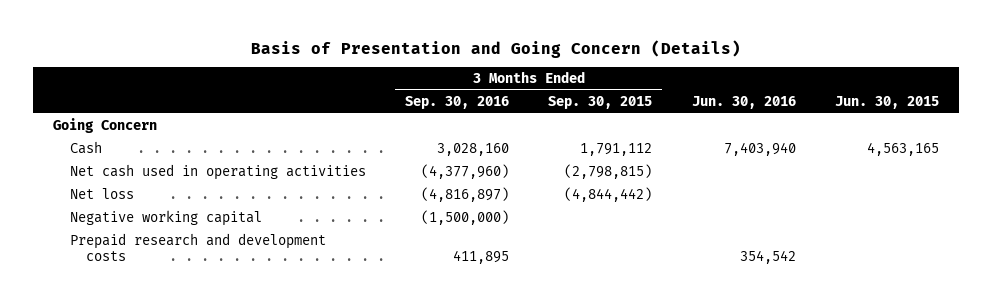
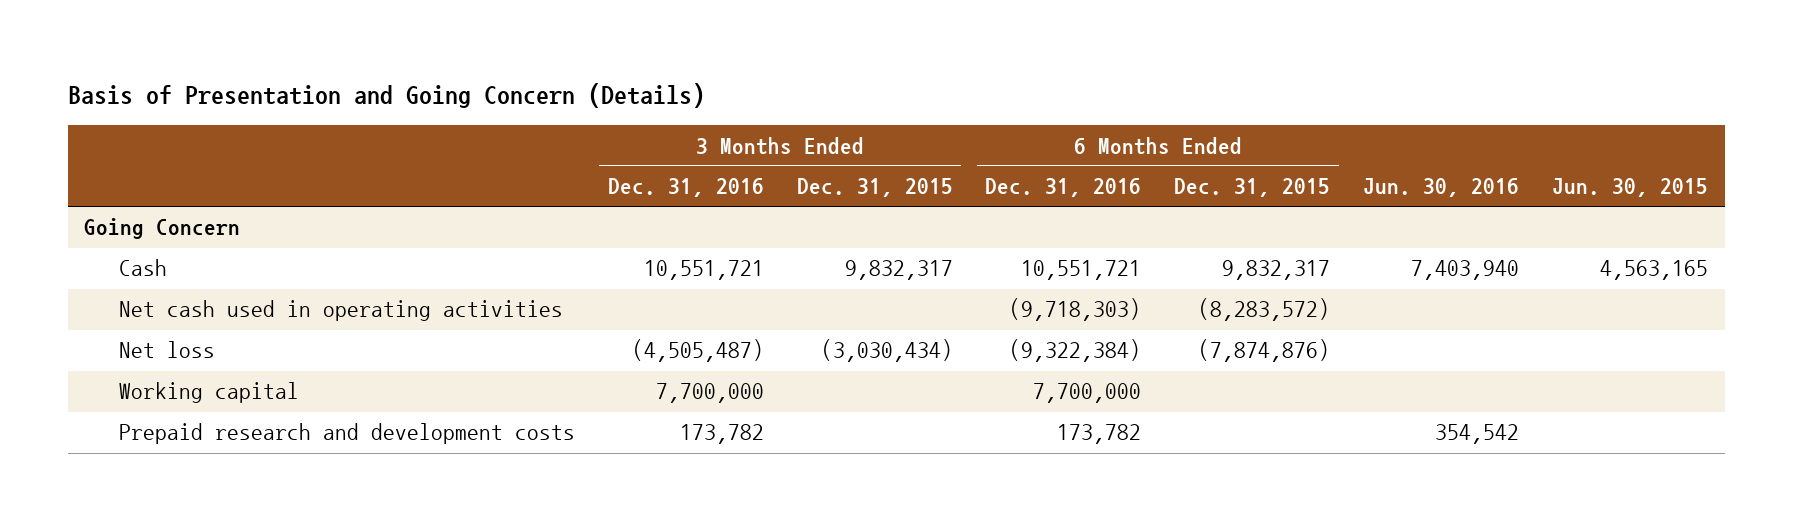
- | 3 Months Ended Sep. 30, 2016 | 3 Months Ended Sep. 30, 2015 | Jun. 30, 2016 | Jun. 30, 2015
+ | 3 Months Ended Dec. 31, 2016 | 3 Months Ended Dec. 31, 2015 | 6 Months Ended Dec. 31, 2016 | 6 Months Ended Dec. 31, 2015 | Jun. 30, 2016 | Jun. 30, 2015
- Negative working capital | (1,500,000) | | |
+ Working capital | 7,700,000 | | 7,700,000 | | |

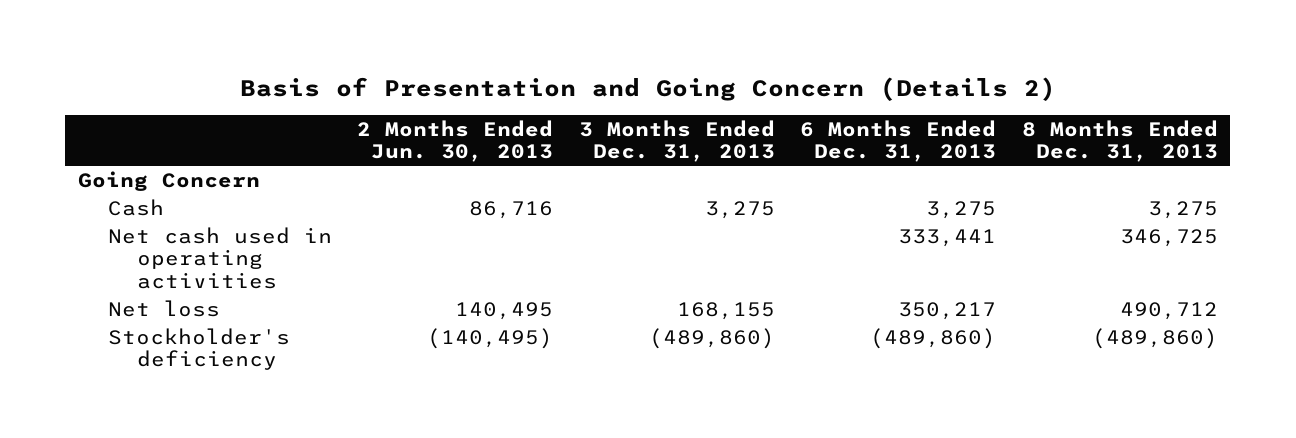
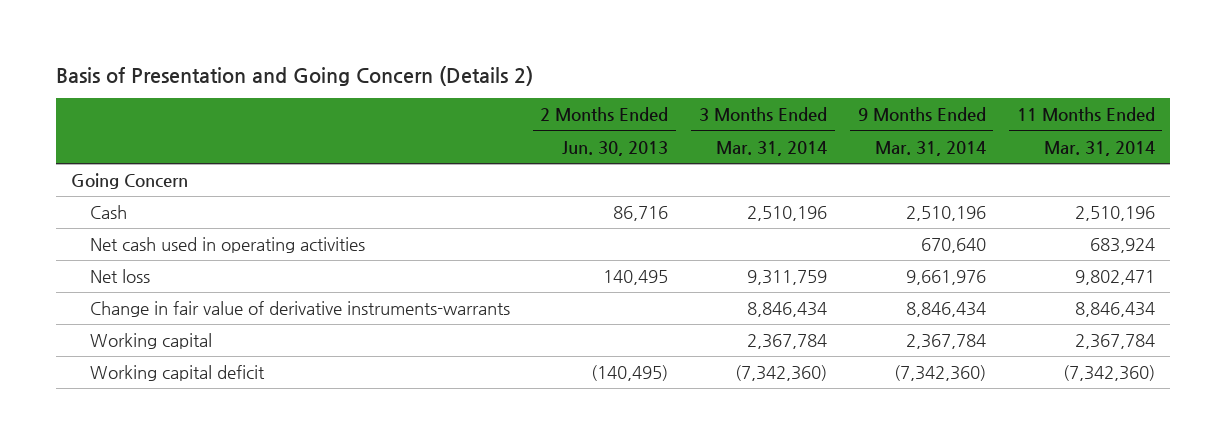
- | 2 Months Ended Jun. 30, 2013 | 3 Months Ended Dec. 31, 2013 | 6 Months Ended Dec. 31, 2013 | 8 Months Ended Dec. 31, 2013
+ | 2 Months Ended Jun. 30, 2013 | 3 Months Ended Mar. 31, 2014 | 9 Months Ended Mar. 31, 2014 | 11 Months Ended Mar. 31, 2014
- Stockholder's deficiency | (140,495) | (489,860) | (489,860) | (489,860)
+ Change in fair value of derivative instruments-warrants | | 8,846,434 | 8,846,434 | 8,846,434
+ Working capital | | 2,367,784 | 2,367,784 | 2,367,784
+ Working capital deficit | (140,495) | (7,342,360) | (7,342,360) | (7,342,360)

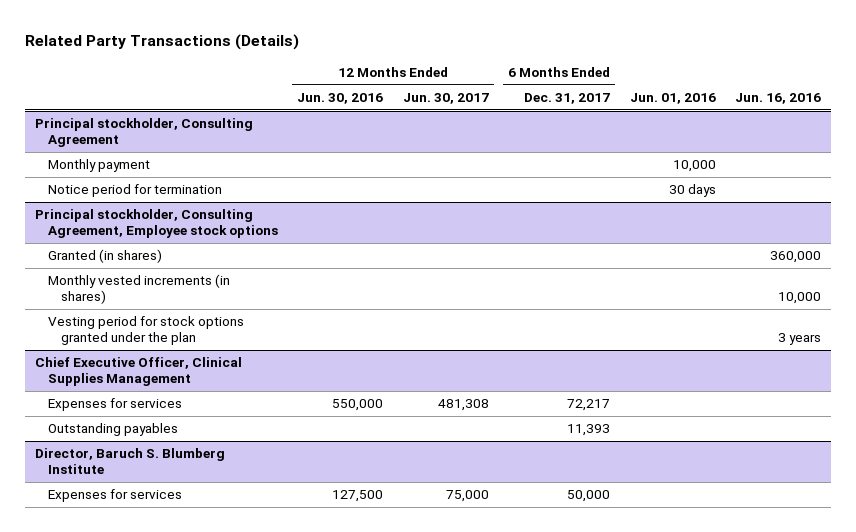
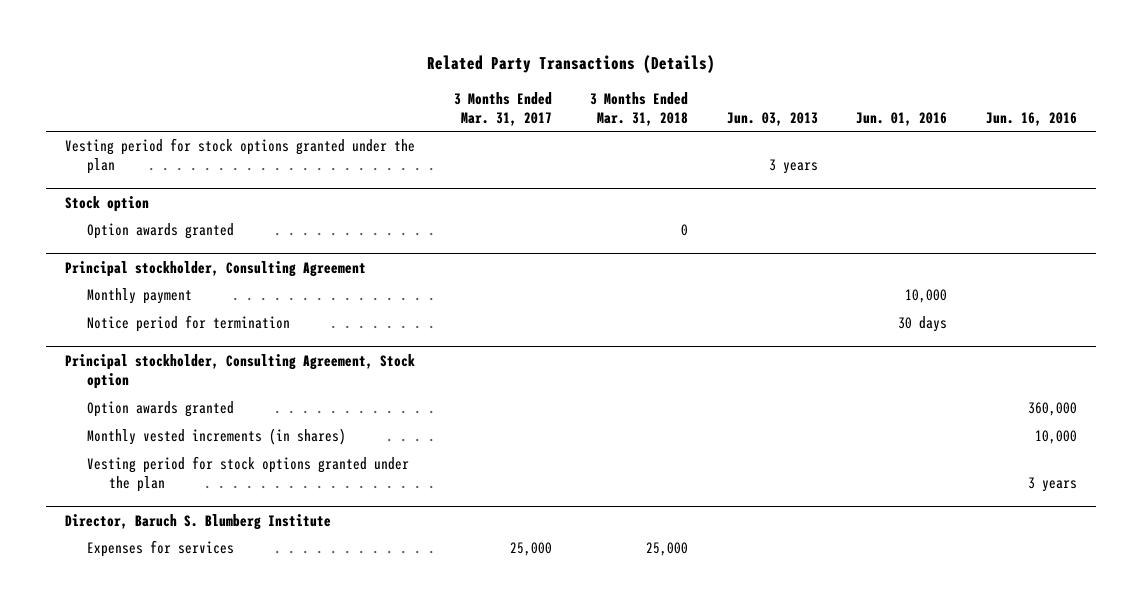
- | 12 Months Ended Jun. 30, 2016 | 12 Months Ended Jun. 30, 2017 | 6 Months Ended Dec. 31, 2017 | Jun. 01, 2016 | Jun. 16, 2016
+ | 3 Months Ended Mar. 31, 2017 | 3 Months Ended Mar. 31, 2018 | Jun. 03, 2013 | Jun. 01, 2016 | Jun. 16, 2016
+ Vesting period for stock options granted under the plan | | | 3 years | |
+ Stock option
+ Option awards granted | | 0 | | |
- Principal stockholder, Consulting Agreement, Employee stock options
- Granted (in shares) | | | | | 360,000
+ Principal stockholder, Consulting Agreement, Stock option
+ Option awards granted | | | | | 360,000
- Chief Executive Officer, Clinical Supplies Management
- Expenses for services | 550,000 | 481,308 | 72,217 | |
- Outstanding payables | | | 11,393 | |

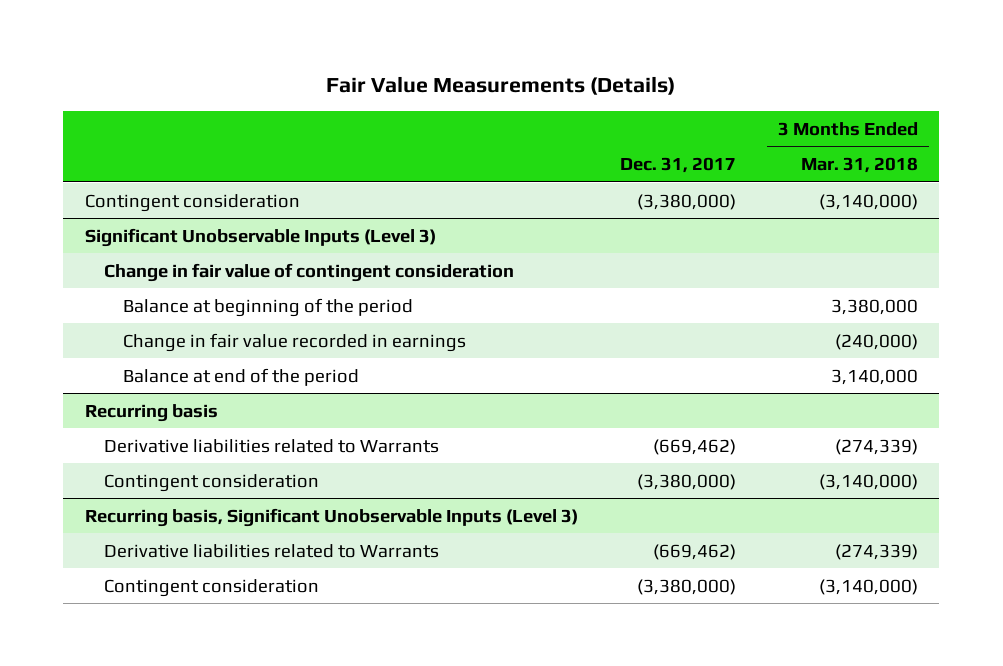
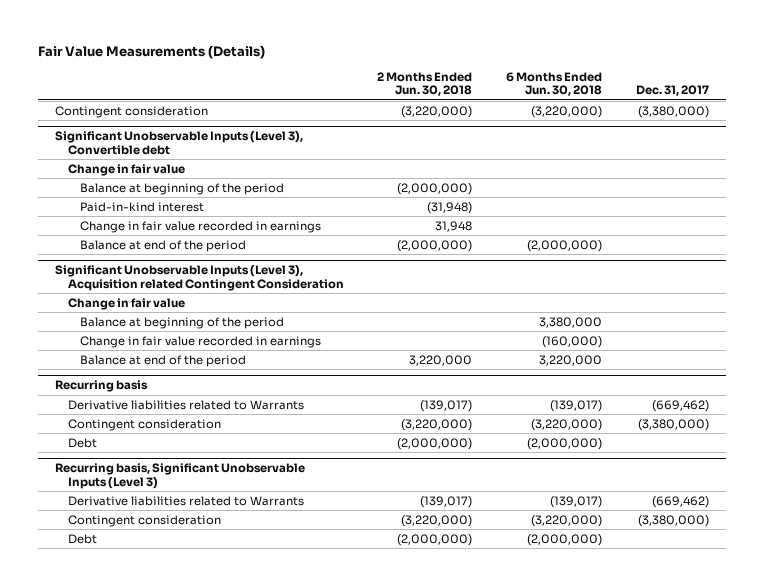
- | Dec. 31, 2017 | 3 Months Ended Mar. 31, 2018
+ | 2 Months Ended Jun. 30, 2018 | 6 Months Ended Jun. 30, 2018 | Dec. 31, 2017
- Significant Unobservable Inputs (Level 3)
- Change in fair value of contingent consideration
+ Significant Unobservable Inputs (Level 3), Convertible debt
+ Change in fair value
+ Paid-in-kind interest | (31,948) | |
+ Significant Unobservable Inputs (Level 3), Acquisition related Contingent Consideration
+ Change in fair value
+ Balance at beginning of the period | | 3,380,000 |
+ Change in fair value recorded in earnings | | (160,000) |
+ Balance at end of the period | 3,220,000 | 3,220,000 |
@ Recurring basis
+ Debt | (2,000,000) | (2,000,000) |
@ Recurring basis, Significant Unobservable Inputs (Level 3)
+ Debt | (2,000,000) | (2,000,000) |

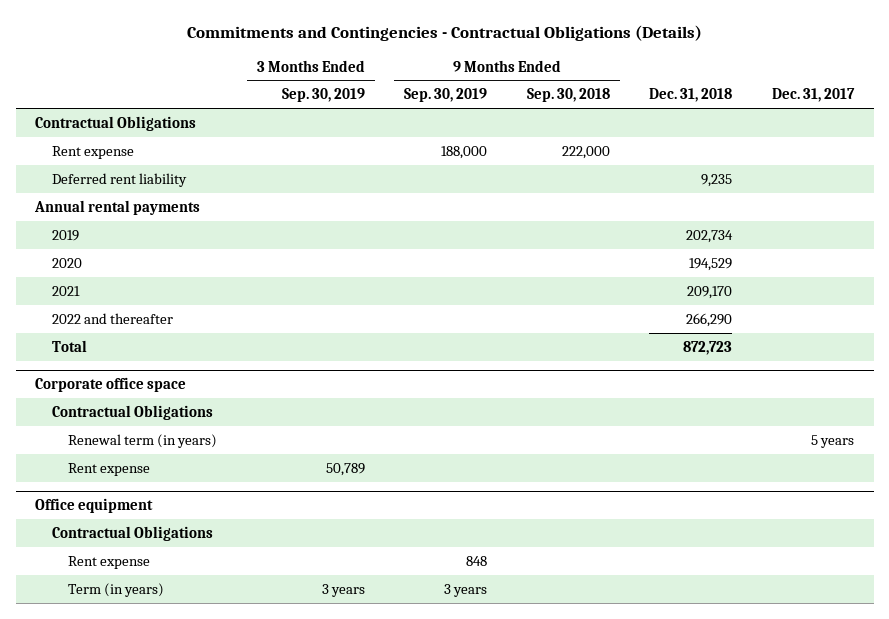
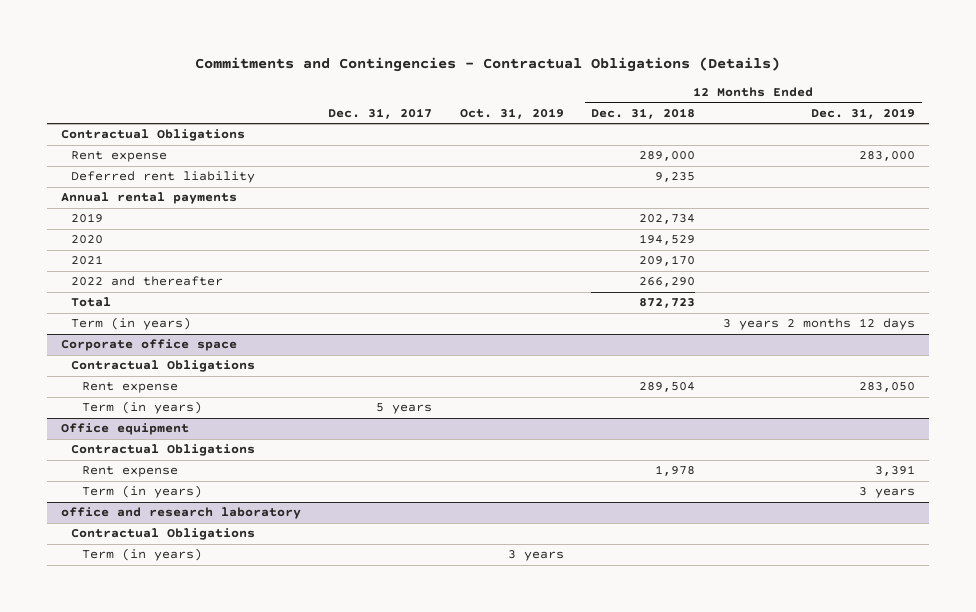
- | 3 Months Ended Sep. 30, 2019 | 9 Months Ended Sep. 30, 2019 | 9 Months Ended Sep. 30, 2018 | Dec. 31, 2018 | Dec. 31, 2017
+ | Dec. 31, 2017 | Oct. 31, 2019 | 12 Months Ended Dec. 31, 2018 | 12 Months Ended Dec. 31, 2019
+ Term (in years) | | | | 3 years 2 months 12 days
@ Corporate office space
- Renewal term (in years) | | | | | 5 years
+ Term (in years) | 5 years | | |
+ office and research laboratory
+ Contractual Obligations
+ Term (in years) | | 3 years | |

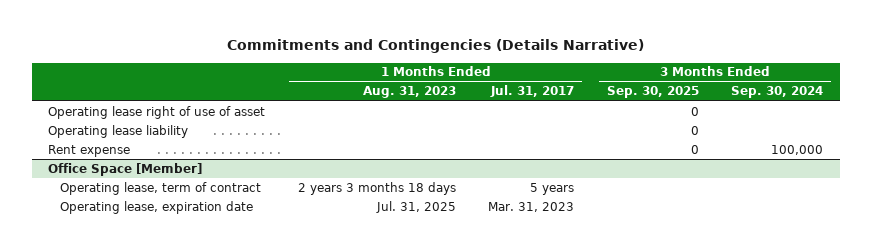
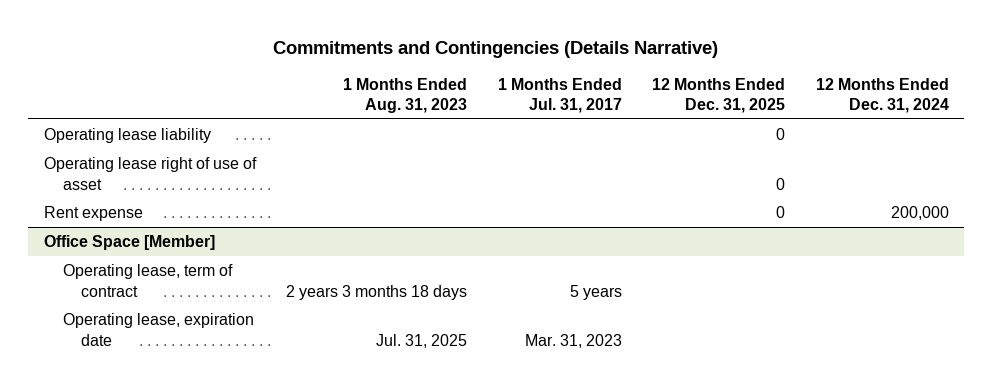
- | 1 Months Ended Aug. 31, 2023 | 1 Months Ended Jul. 31, 2017 | 3 Months Ended Sep. 30, 2025 | 3 Months Ended Sep. 30, 2024
+ | 1 Months Ended Aug. 31, 2023 | 1 Months Ended Jul. 31, 2017 | 12 Months Ended Dec. 31, 2025 | 12 Months Ended Dec. 31, 2024
moved down: Operating lease right of use of asset | | | 0 |

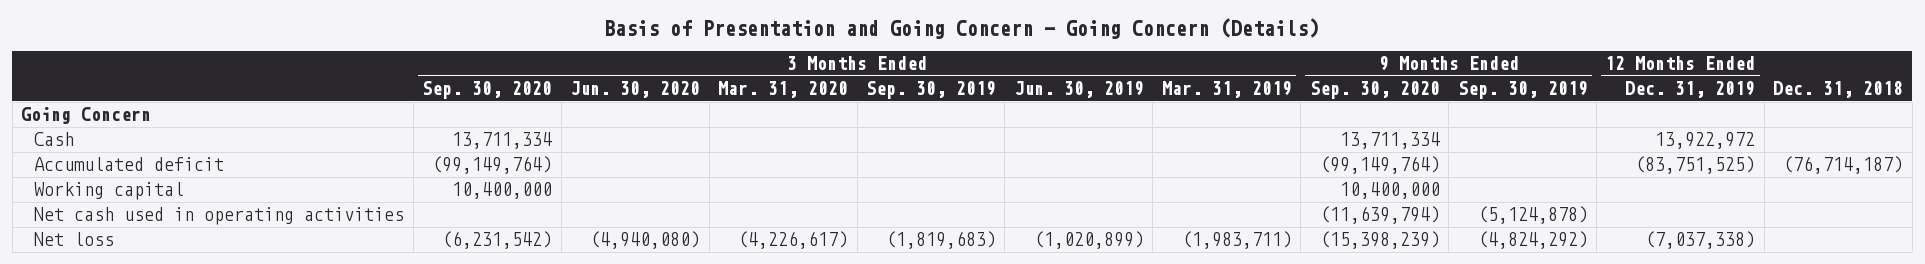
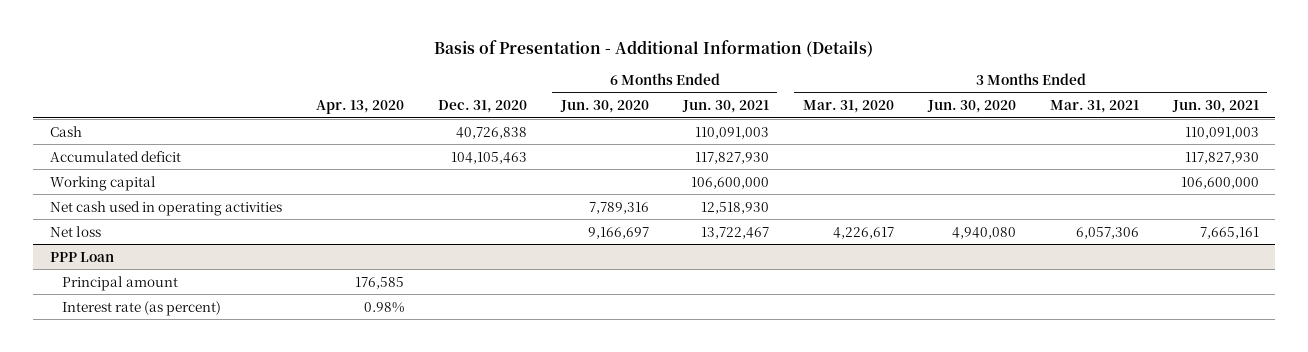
- Basis of Presentation and Going Concern - Going Concern (Details)
+ Basis of Presentation - Additional Information (Details)
- | 3 Months Ended Sep. 30, 2020 | 3 Months Ended Jun. 30, 2020 | 3 Months Ended Mar. 31, 2020 | 3 Months Ended Sep. 30, 2019 | 3 Months Ended Jun. 30, 2019 | 3 Months Ended Mar. 31, 2019 | 9 Months Ended Sep. 30, 2020 | 9 Months Ended Sep. 30, 2019 | 12 Months Ended Dec. 31, 2019 | Dec. 31, 2018
+ | Apr. 13, 2020 | Dec. 31, 2020 | 6 Months Ended Jun. 30, 2020 | 6 Months Ended Jun. 30, 2021 | 3 Months Ended Mar. 31, 2020 | 3 Months Ended Jun. 30, 2020 | 3 Months Ended Mar. 31, 2021 | 3 Months Ended Jun. 30, 2021
- Going Concern
- Net loss | (6,231,542) | (4,940,080) | (4,226,617) | (1,819,683) | (1,020,899) | (1,983,711) | (15,398,239) | (4,824,292) | (7,037,338) |
+ Net loss | | | 9,166,697 | 13,722,467 | 4,226,617 | 4,940,080 | 6,057,306 | 7,665,161
+ PPP Loan
+ Principal amount | 176,585 | | | | | | |
+ Interest rate (as percent) | 0.98% | | | | | | |

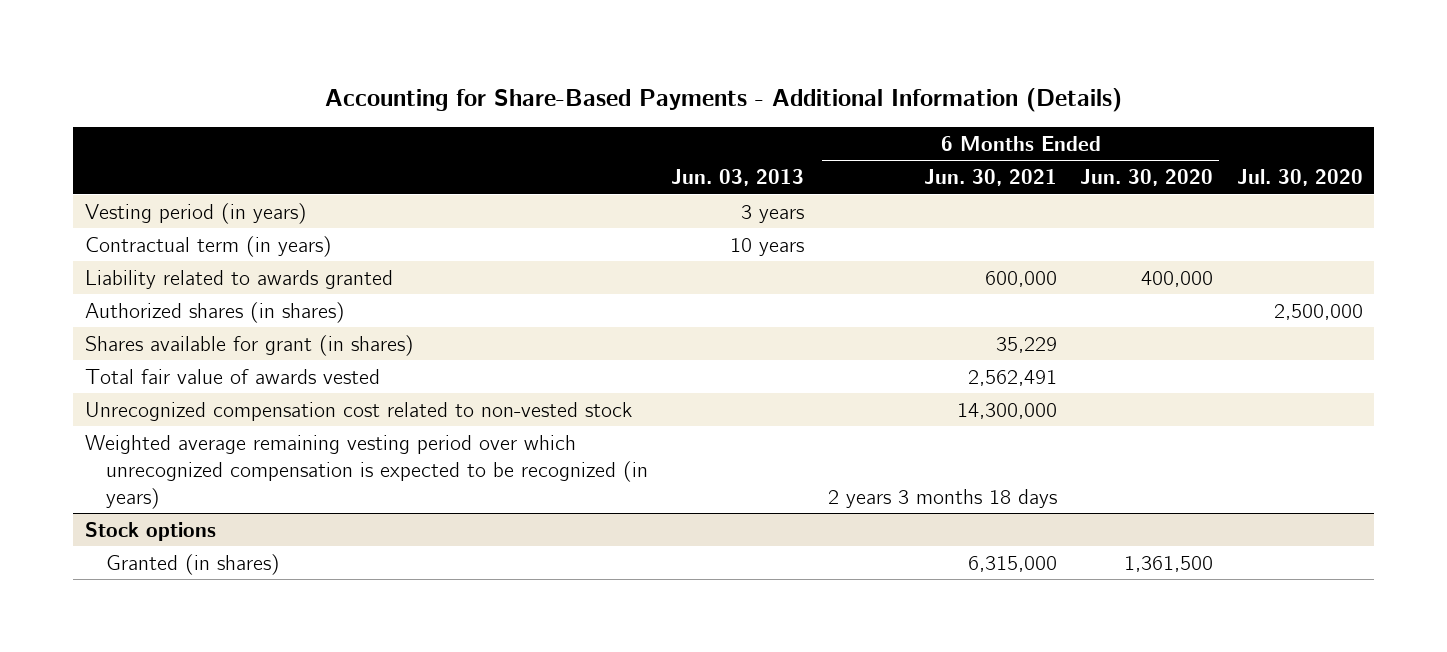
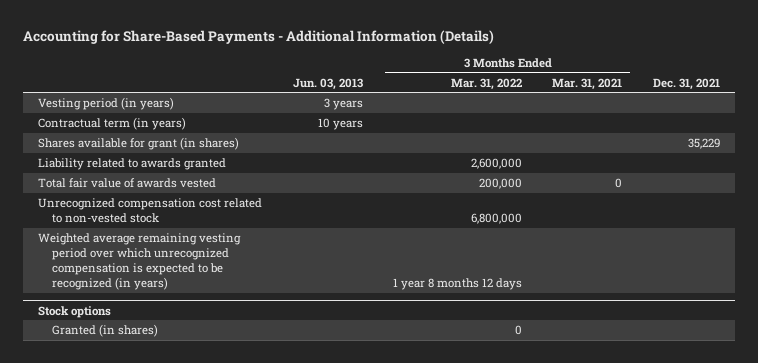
- | Jun. 03, 2013 | 6 Months Ended Jun. 30, 2021 | 6 Months Ended Jun. 30, 2020 | Jul. 30, 2020
+ | Jun. 03, 2013 | 3 Months Ended Mar. 31, 2022 | 3 Months Ended Mar. 31, 2021 | Dec. 31, 2021
- Authorized shares (in shares) | | | | 2,500,000
moved down: Liability related to awards granted | | 2,600,000 | |

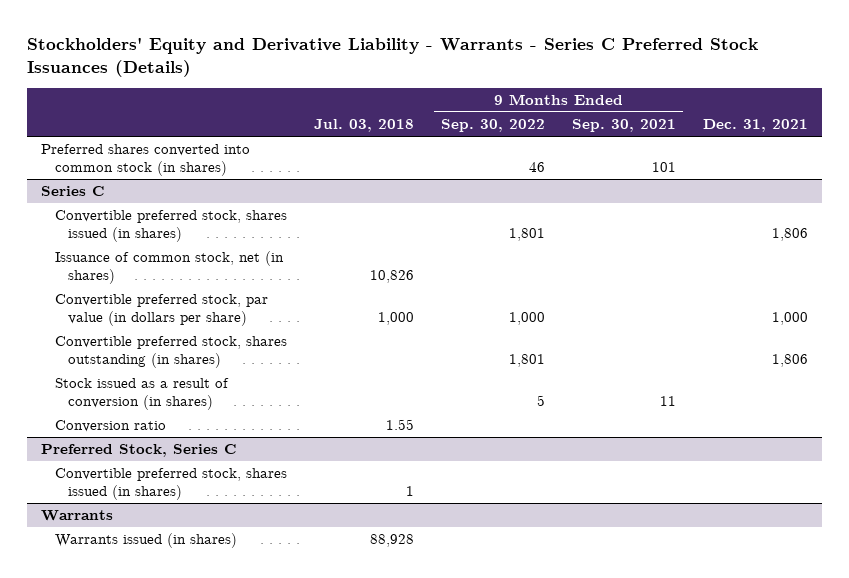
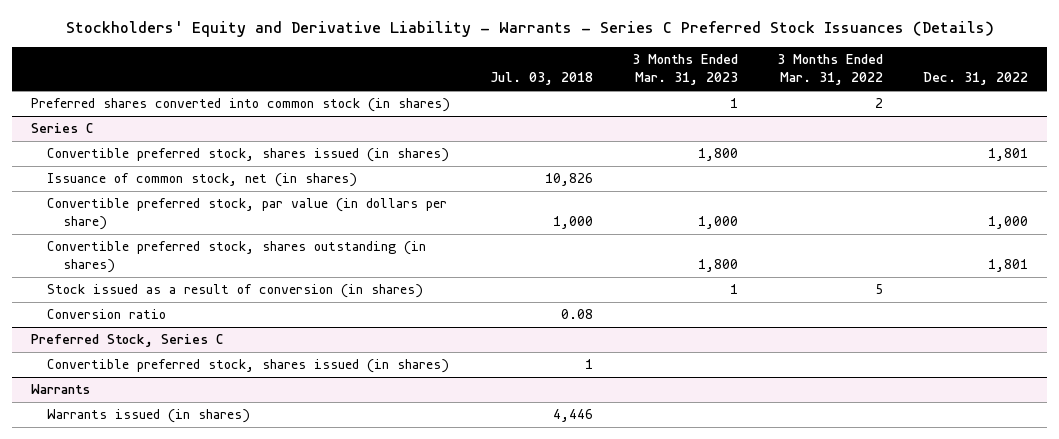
- | Jul. 03, 2018 | 9 Months Ended Sep. 30, 2022 | 9 Months Ended Sep. 30, 2021 | Dec. 31, 2021
+ | Jul. 03, 2018 | 3 Months Ended Mar. 31, 2023 | 3 Months Ended Mar. 31, 2022 | Dec. 31, 2022
@ Series C
- Conversion ratio | 1.55 | | |
+ Conversion ratio | 0.08 | | |
@ Warrants
- Warrants issued (in shares) | 88,928 | | |
+ Warrants issued (in shares) | 4,446 | | |

